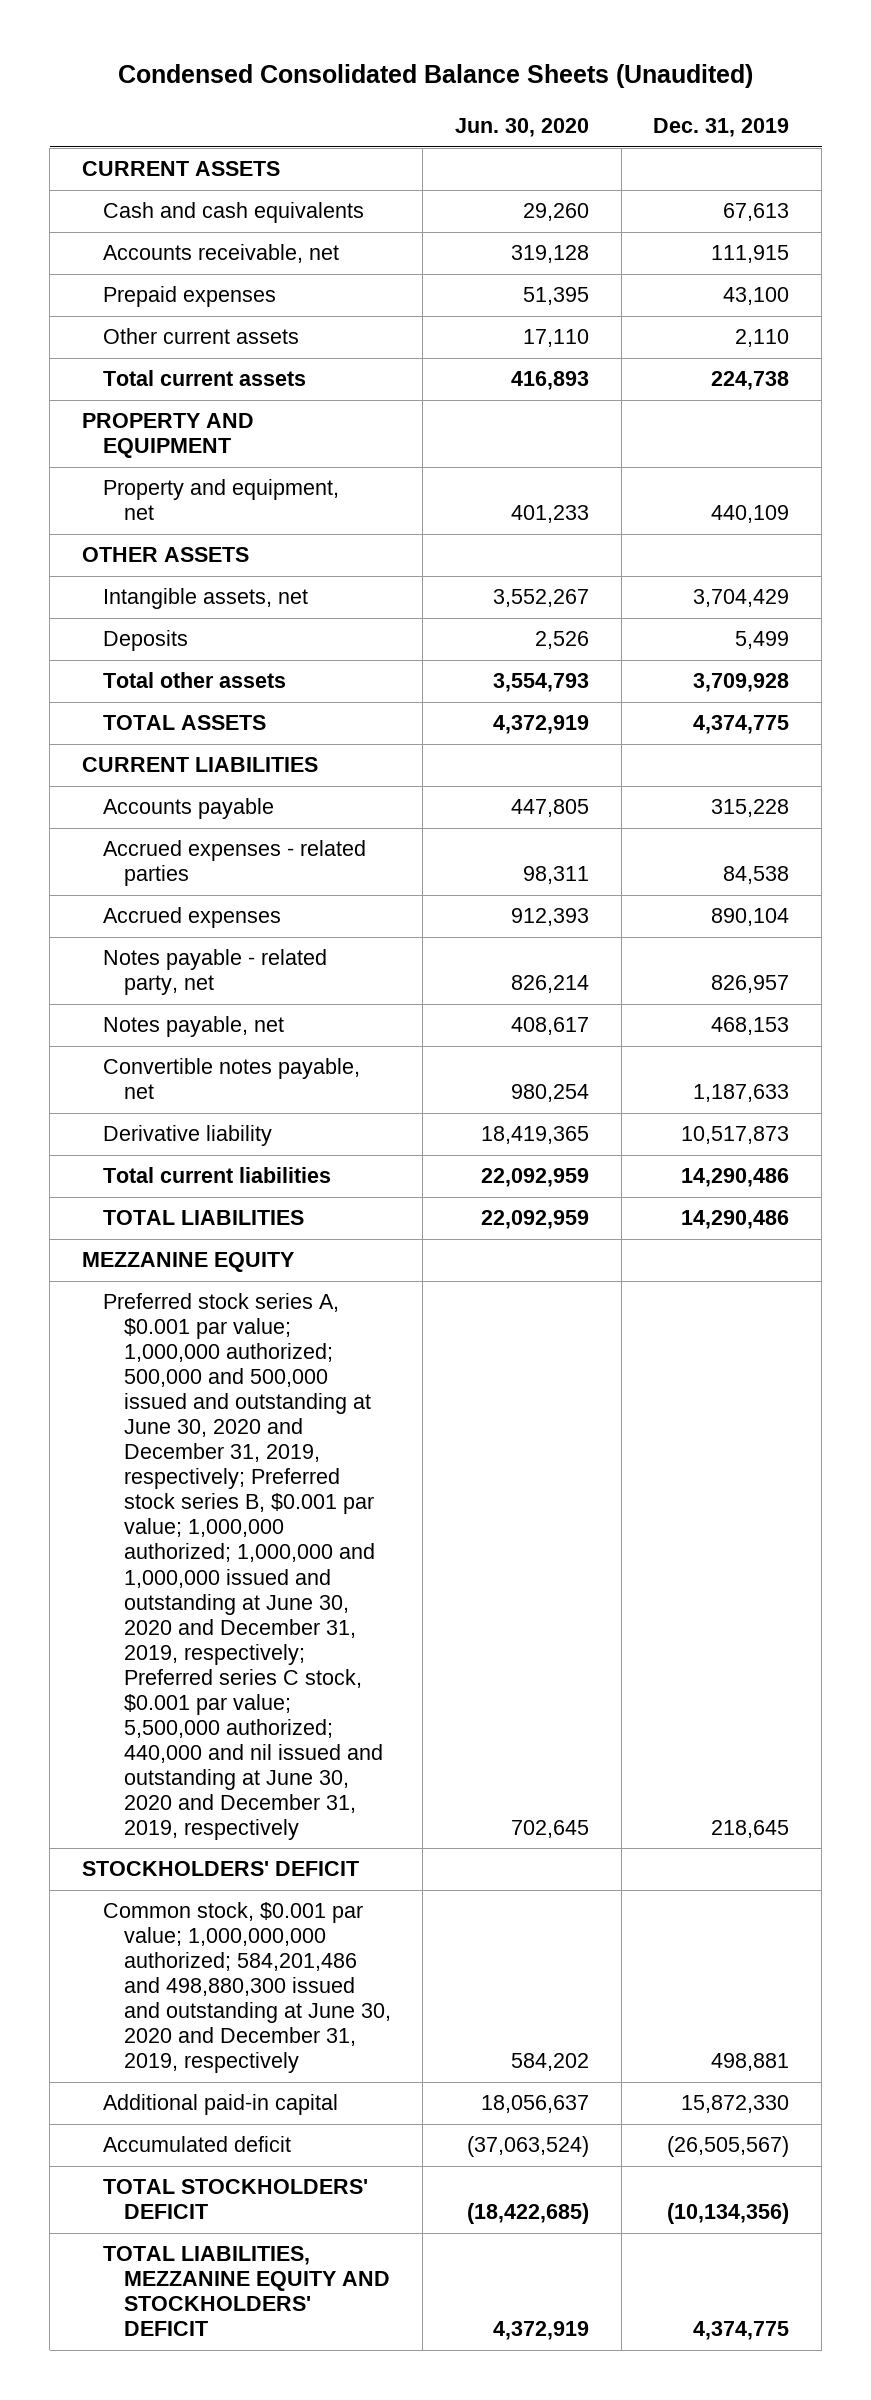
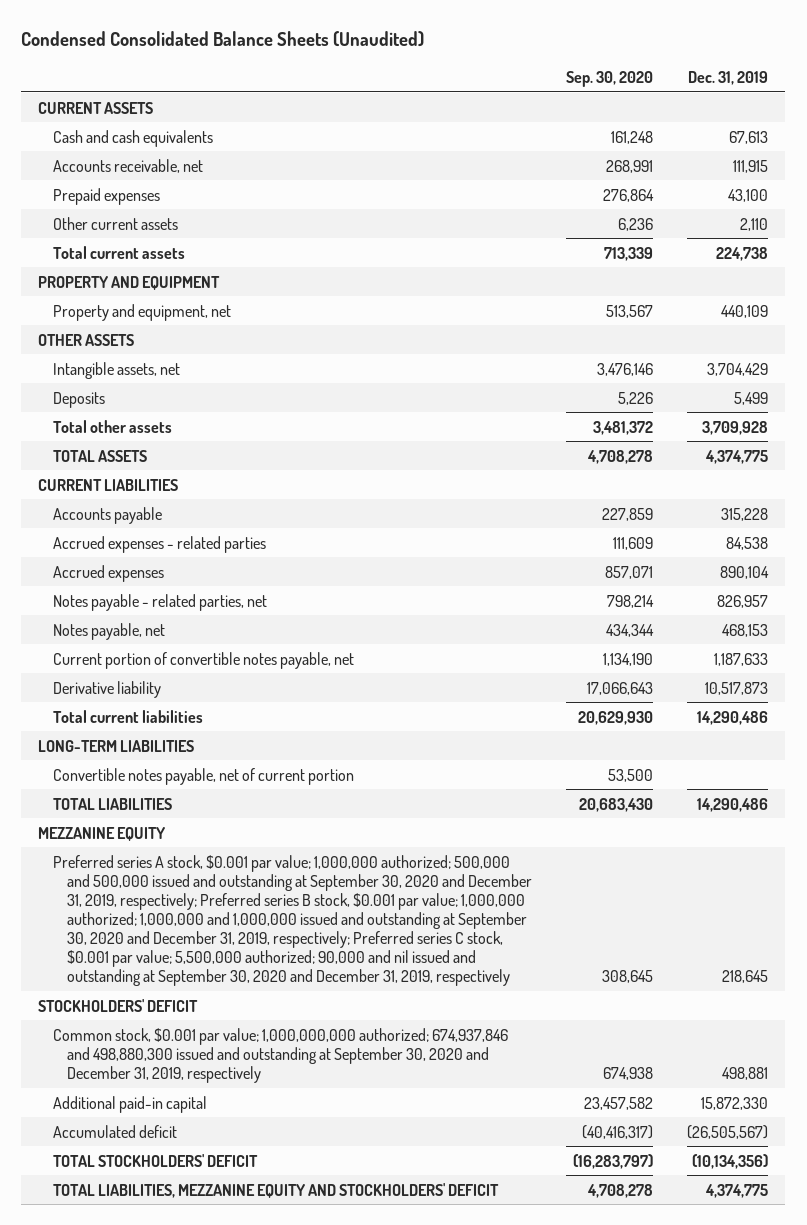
- | Jun. 30, 2020 | Dec. 31, 2019
+ | Sep. 30, 2020 | Dec. 31, 2019
- Notes payable - related party, net | 826,214 | 826,957
+ Notes payable - related parties, net | 798,214 | 826,957
- Convertible notes payable, net | 980,254 | 1,187,633
+ Current portion of convertible notes payable, net | 1,134,190 | 1,187,633
+ LONG-TERM LIABILITIES
+ Convertible notes payable, net of current portion | 53,500 |
- Preferred stock series A, $0.001 par value; 1,000,000 authorized; 500,000 and 500,000 issued and outstanding at June 30, 2020 and December 31, 2019, respectively; Preferred stock series B, $0.001 par value; 1,000,000 authorized; 1,000,000 and 1,000,000 issued and outstanding at June 30, 2020 and December 31, 2019, respectively; Preferred series C stock, $0.001 par value; 5,500,000 authorized; 440,000 and nil issued and outstanding at June 30, 2020 and December 31, 2019, respectively | 702,645 | 218,645
+ Preferred series A stock, $0.001 par value; 1,000,000 authorized; 500,000 and 500,000 issued and outstanding at September 30, 2020 and December 31, 2019, respectively; Preferred series B stock, $0.001 par value; 1,000,000 authorized; 1,000,000 and 1,000,000 issued and outstanding at September 30, 2020 and December 31, 2019, respectively; Preferred series C stock, $0.001 par value; 5,500,000 authorized; 90,000 and nil issued and outstanding at September 30, 2020 and December 31, 2019, respectively | 308,645 | 218,645
- Common stock, $0.001 par value; 1,000,000,000 authorized; 584,201,486 and 498,880,300 issued and outstanding at June 30, 2020 and December 31, 2019, respectively | 584,202 | 498,881
+ Common stock, $0.001 par value; 1,000,000,000 authorized; 674,937,846 and 498,880,300 issued and outstanding at September 30, 2020 and December 31, 2019, respectively | 674,938 | 498,881

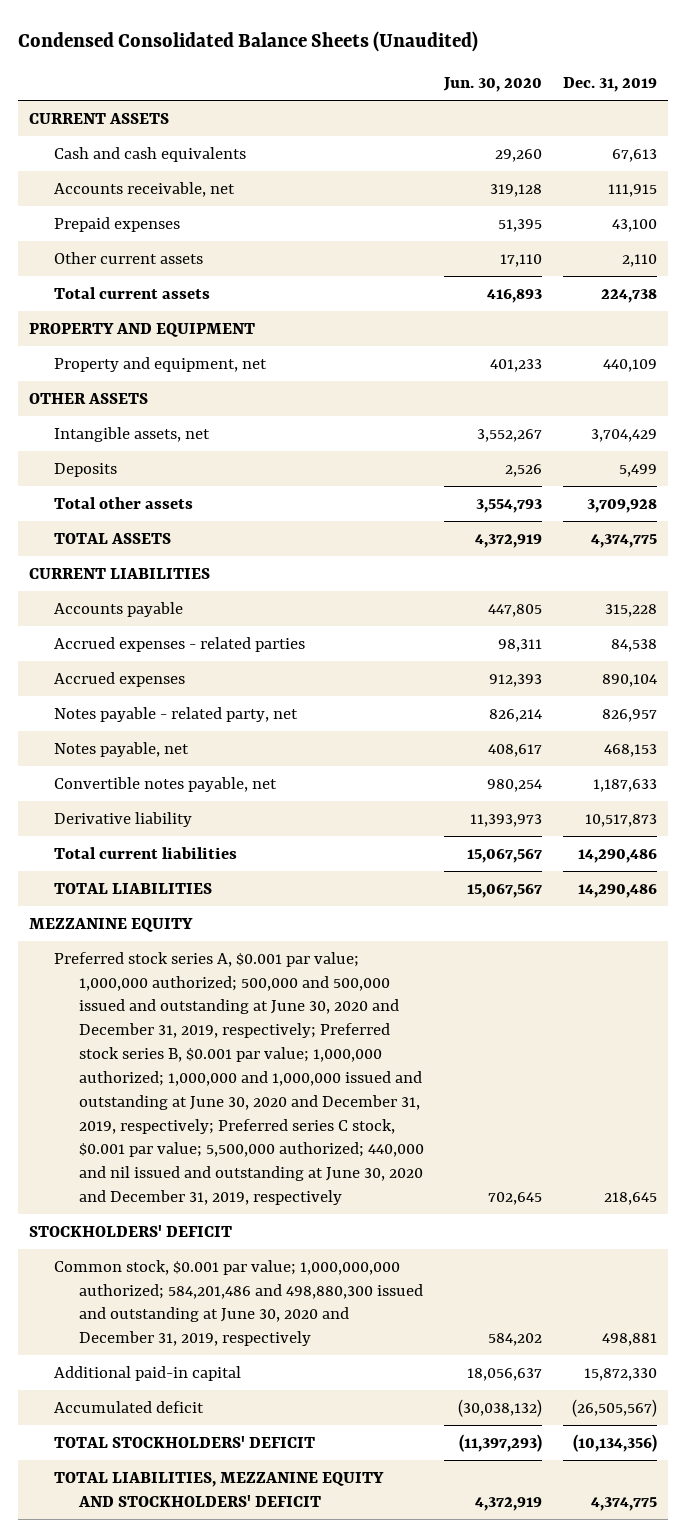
- | Sep. 30, 2020 | Dec. 31, 2019
+ | Jun. 30, 2020 | Dec. 31, 2019
- Notes payable - related parties, net | 798,214 | 826,957
+ Notes payable - related party, net | 826,214 | 826,957
- Current portion of convertible notes payable, net | 1,134,190 | 1,187,633
+ Convertible notes payable, net | 980,254 | 1,187,633
- LONG-TERM LIABILITIES
- Convertible notes payable, net of current portion | 53,500 |
- Preferred series A stock, $0.001 par value; 1,000,000 authorized; 500,000 and 500,000 issued and outstanding at September 30, 2020 and December 31, 2019, respectively; Preferred series B stock, $0.001 par value; 1,000,000 authorized; 1,000,000 and 1,000,000 issued and outstanding at September 30, 2020 and December 31, 2019, respectively; Preferred series C stock, $0.001 par value; 5,500,000 authorized; 90,000 and nil issued and outstanding at September 30, 2020 and December 31, 2019, respectively | 308,645 | 218,645
+ Preferred stock series A, $0.001 par value; 1,000,000 authorized; 500,000 and 500,000 issued and outstanding at June 30, 2020 and December 31, 2019, respectively; Preferred stock series B, $0.001 par value; 1,000,000 authorized; 1,000,000 and 1,000,000 issued and outstanding at June 30, 2020 and December 31, 2019, respectively; Preferred series C stock, $0.001 par value; 5,500,000 authorized; 440,000 and nil issued and outstanding at June 30, 2020 and December 31, 2019, respectively | 702,645 | 218,645
- Common stock, $0.001 par value; 1,000,000,000 authorized; 674,937,846 and 498,880,300 issued and outstanding at September 30, 2020 and December 31, 2019, respectively | 674,938 | 498,881
+ Common stock, $0.001 par value; 1,000,000,000 authorized; 584,201,486 and 498,880,300 issued and outstanding at June 30, 2020 and December 31, 2019, respectively | 584,202 | 498,881

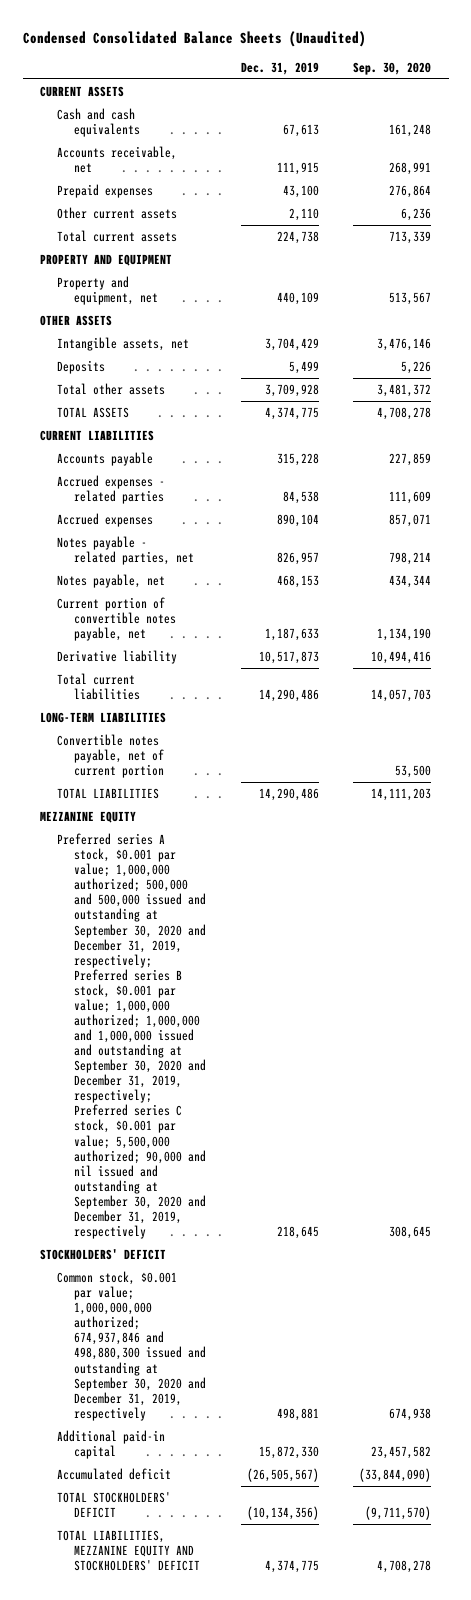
- | Jun. 30, 2020 | Dec. 31, 2019
+ | Dec. 31, 2019 | Sep. 30, 2020
- Notes payable - related party, net | 826,214 | 826,957
+ Notes payable - related parties, net | 826,957 | 798,214
- Convertible notes payable, net | 980,254 | 1,187,633
+ Current portion of convertible notes payable, net | 1,187,633 | 1,134,190
+ LONG-TERM LIABILITIES
+ Convertible notes payable, net of current portion | | 53,500
- Preferred stock series A, $0.001 par value; 1,000,000 authorized; 500,000 and 500,000 issued and outstanding at June 30, 2020 and December 31, 2019, respectively; Preferred stock series B, $0.001 par value; 1,000,000 authorized; 1,000,000 and 1,000,000 issued and outstanding at June 30, 2020 and December 31, 2019, respectively; Preferred series C stock, $0.001 par value; 5,500,000 authorized; 440,000 and nil issued and outstanding at June 30, 2020 and December 31, 2019, respectively | 702,645 | 218,645
+ Preferred series A stock, $0.001 par value; 1,000,000 authorized; 500,000 and 500,000 issued and outstanding at September 30, 2020 and December 31, 2019, respectively; Preferred series B stock, $0.001 par value; 1,000,000 authorized; 1,000,000 and 1,000,000 issued and outstanding at September 30, 2020 and December 31, 2019, respectively; Preferred series C stock, $0.001 par value; 5,500,000 authorized; 90,000 and nil issued and outstanding at September 30, 2020 and December 31, 2019, respectively | 218,645 | 308,645
- Common stock, $0.001 par value; 1,000,000,000 authorized; 584,201,486 and 498,880,300 issued and outstanding at June 30, 2020 and December 31, 2019, respectively | 584,202 | 498,881
+ Common stock, $0.001 par value; 1,000,000,000 authorized; 674,937,846 and 498,880,300 issued and outstanding at September 30, 2020 and December 31, 2019, respectively | 498,881 | 674,938

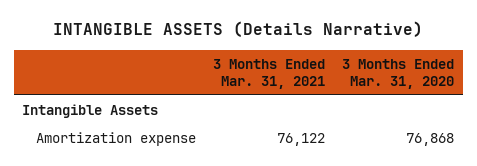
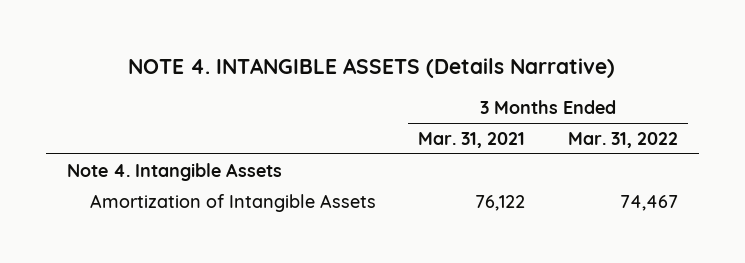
- INTANGIBLE ASSETS (Details Narrative)
+ NOTE 4. INTANGIBLE ASSETS (Details Narrative)
- | 3 Months Ended Mar. 31, 2021 | 3 Months Ended Mar. 31, 2020
+ | 3 Months Ended Mar. 31, 2021 | 3 Months Ended Mar. 31, 2022
- Intangible Assets
- Amortization expense | 76,122 | 76,868
+ Note 4. Intangible Assets
+ Amortization of Intangible Assets | 76,122 | 74,467

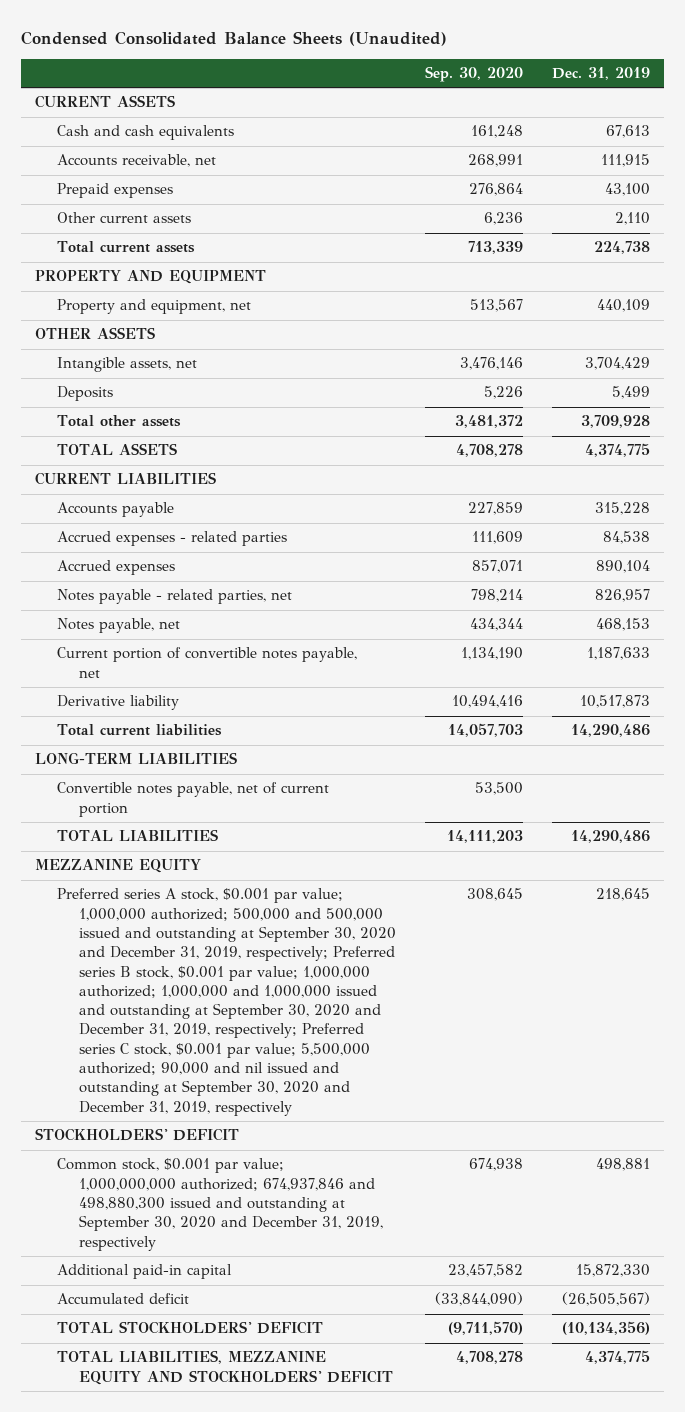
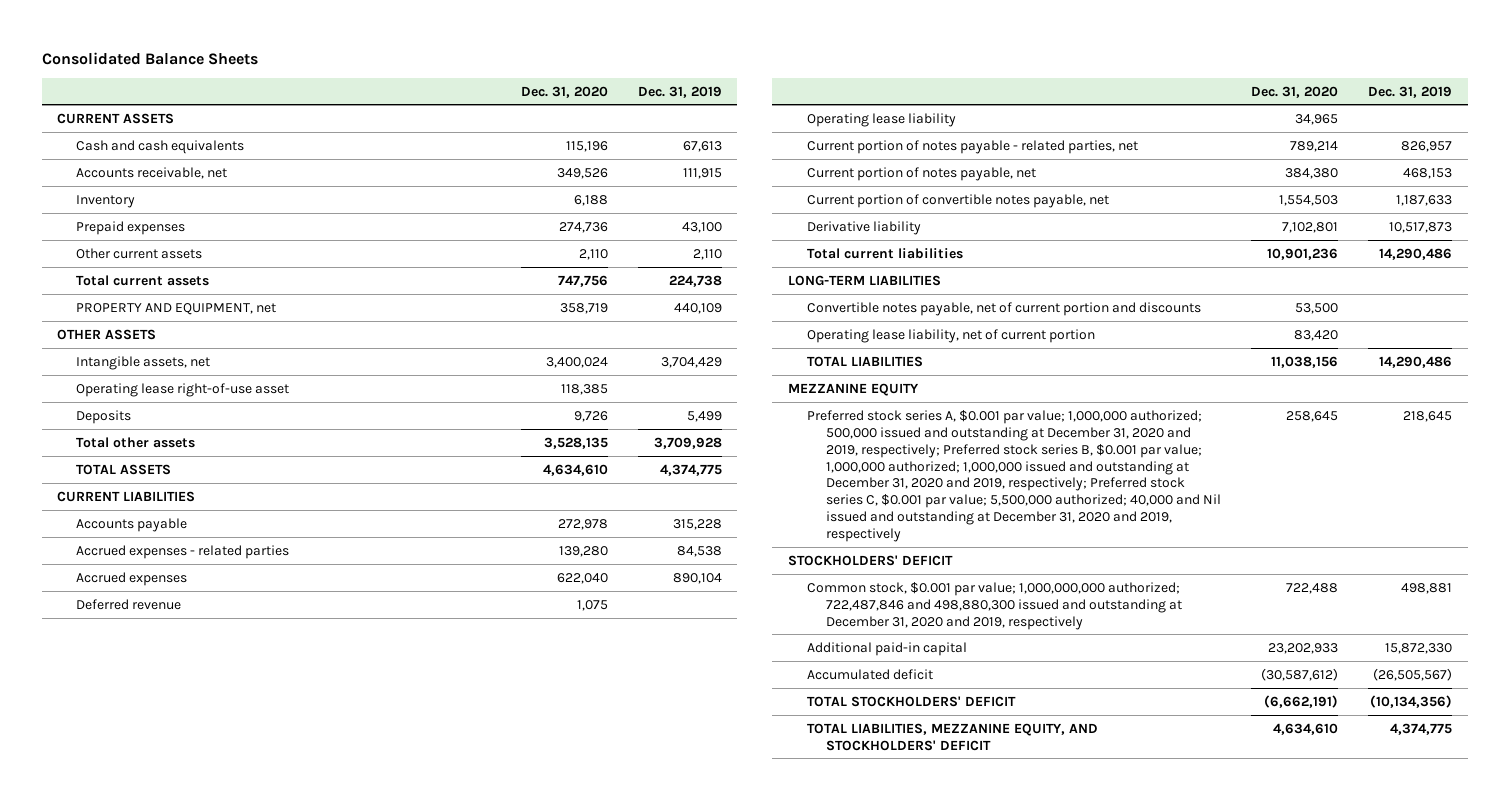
- Condensed Consolidated Balance Sheets (Unaudited)
+ Consolidated Balance Sheets
- | Sep. 30, 2020 | Dec. 31, 2019
+ | Dec. 31, 2020 | Dec. 31, 2019
+ Inventory | 6,188 |
- PROPERTY AND EQUIPMENT
- Property and equipment, net | 513,567 | 440,109
+ PROPERTY AND EQUIPMENT, net | 358,719 | 440,109
+ Operating lease right-of-use asset | 118,385 |
- Notes payable - related parties, net | 798,214 | 826,957
- Notes payable, net | 434,344 | 468,153
+ Deferred revenue | 1,075 |
+ Operating lease liability | 34,965 |
+ Current portion of notes payable - related parties, net | 789,214 | 826,957
+ Current portion of notes payable, net | 384,380 | 468,153
- Convertible notes payable, net of current portion | 53,500 |
+ Convertible notes payable, net of current portion and discounts | 53,500 |
+ Operating lease liability, net of current portion | 83,420 |
- Preferred series A stock, $0.001 par value; 1,000,000 authorized; 500,000 and 500,000 issued and outstanding at September 30, 2020 and December 31, 2019, respectively; Preferred series B stock, $0.001 par value; 1,000,000 authorized; 1,000,000 and 1,000,000 issued and outstanding at September 30, 2020 and December 31, 2019, respectively; Preferred series C stock, $0.001 par value; 5,500,000 authorized; 90,000 and nil issued and outstanding at September 30, 2020 and December 31, 2019, respectively | 308,645 | 218,645
+ Preferred stock series A, $0.001 par value; 1,000,000 authorized; 500,000 issued and outstanding at December 31, 2020 and 2019, respectively; Preferred stock series B, $0.001 par value; 1,000,000 authorized; 1,000,000 issued and outstanding at December 31, 2020 and 2019, respectively; Preferred stock series C, $0.001 par value; 5,500,000 authorized; 40,000 and Nil issued and outstanding at December 31, 2020 and 2019, respectively | 258,645 | 218,645
- Common stock, $0.001 par value; 1,000,000,000 authorized; 674,937,846 and 498,880,300 issued and outstanding at September 30, 2020 and December 31, 2019, respectively | 674,938 | 498,881
+ Common stock, $0.001 par value; 1,000,000,000 authorized; 722,487,846 and 498,880,300 issued and outstanding at December 31, 2020 and 2019, respectively | 722,488 | 498,881
- TOTAL LIABILITIES, MEZZANINE EQUITY AND STOCKHOLDERS' DEFICIT | 4,708,278 | 4,374,775
+ TOTAL LIABILITIES, MEZZANINE EQUITY, AND STOCKHOLDERS' DEFICIT | 4,634,610 | 4,374,775

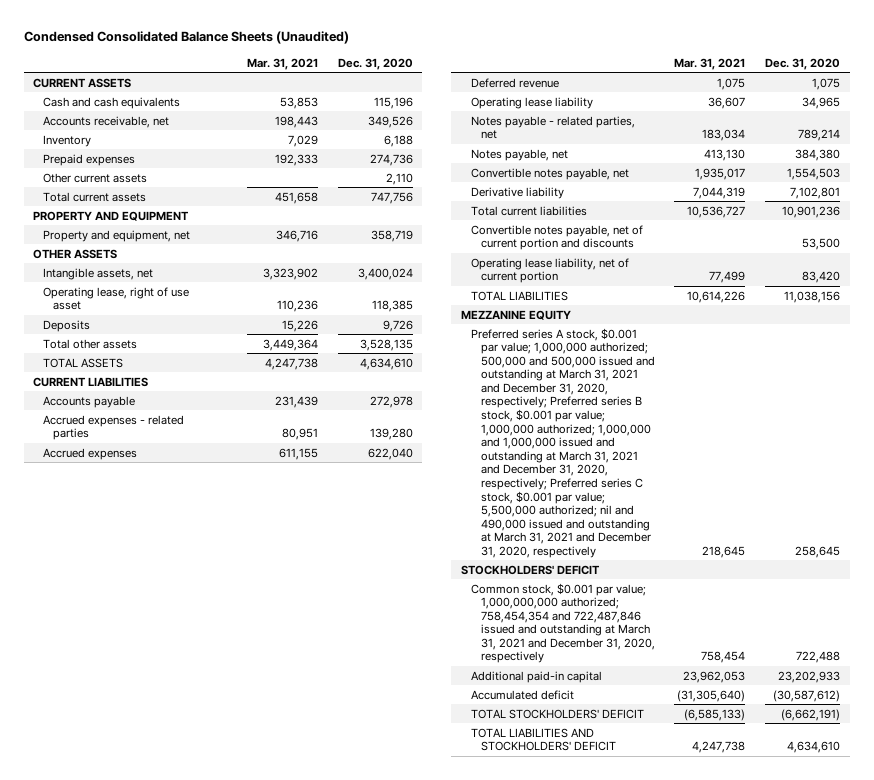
- Consolidated Balance Sheets
+ Condensed Consolidated Balance Sheets (Unaudited)
- | Dec. 31, 2020 | Dec. 31, 2019
+ | Mar. 31, 2021 | Dec. 31, 2020
- PROPERTY AND EQUIPMENT, net | 358,719 | 440,109
+ PROPERTY AND EQUIPMENT
+ Property and equipment, net | 346,716 | 358,719
- Operating lease right-of-use asset | 118,385 |
+ Operating lease, right of use asset | 110,236 | 118,385
- Current portion of notes payable - related parties, net | 789,214 | 826,957
- Current portion of notes payable, net | 384,380 | 468,153
- Current portion of convertible notes payable, net | 1,554,503 | 1,187,633
+ Notes payable - related parties, net | 183,034 | 789,214
+ Notes payable, net | 413,130 | 384,380
+ Convertible notes payable, net | 1,935,017 | 1,554,503
- LONG-TERM LIABILITIES
- Preferred stock series A, $0.001 par value; 1,000,000 authorized; 500,000 issued and outstanding at December 31, 2020 and 2019, respectively; Preferred stock series B, $0.001 par value; 1,000,000 authorized; 1,000,000 issued and outstanding at December 31, 2020 and 2019, respectively; Preferred stock series C, $0.001 par value; 5,500,000 authorized; 40,000 and Nil issued and outstanding at December 31, 2020 and 2019, respectively | 258,645 | 218,645
+ Preferred series A stock, $0.001 par value; 1,000,000 authorized; 500,000 and 500,000 issued and outstanding at March 31, 2021 and December 31, 2020, respectively; Preferred series B stock, $0.001 par value; 1,000,000 authorized; 1,000,000 and 1,000,000 issued and outstanding at March 31, 2021 and December 31, 2020, respectively; Preferred series C stock, $0.001 par value; 5,500,000 authorized; nil and 490,000 issued and outstanding at March 31, 2021 and December 31, 2020, respectively | 218,645 | 258,645
- Common stock, $0.001 par value; 1,000,000,000 authorized; 722,487,846 and 498,880,300 issued and outstanding at December 31, 2020 and 2019, respectively | 722,488 | 498,881
+ Common stock, $0.001 par value; 1,000,000,000 authorized; 758,454,354 and 722,487,846 issued and outstanding at March 31, 2021 and December 31, 2020, respectively | 758,454 | 722,488
- TOTAL LIABILITIES, MEZZANINE EQUITY, AND STOCKHOLDERS' DEFICIT | 4,634,610 | 4,374,775
+ TOTAL LIABILITIES AND STOCKHOLDERS' DEFICIT | 4,247,738 | 4,634,610

